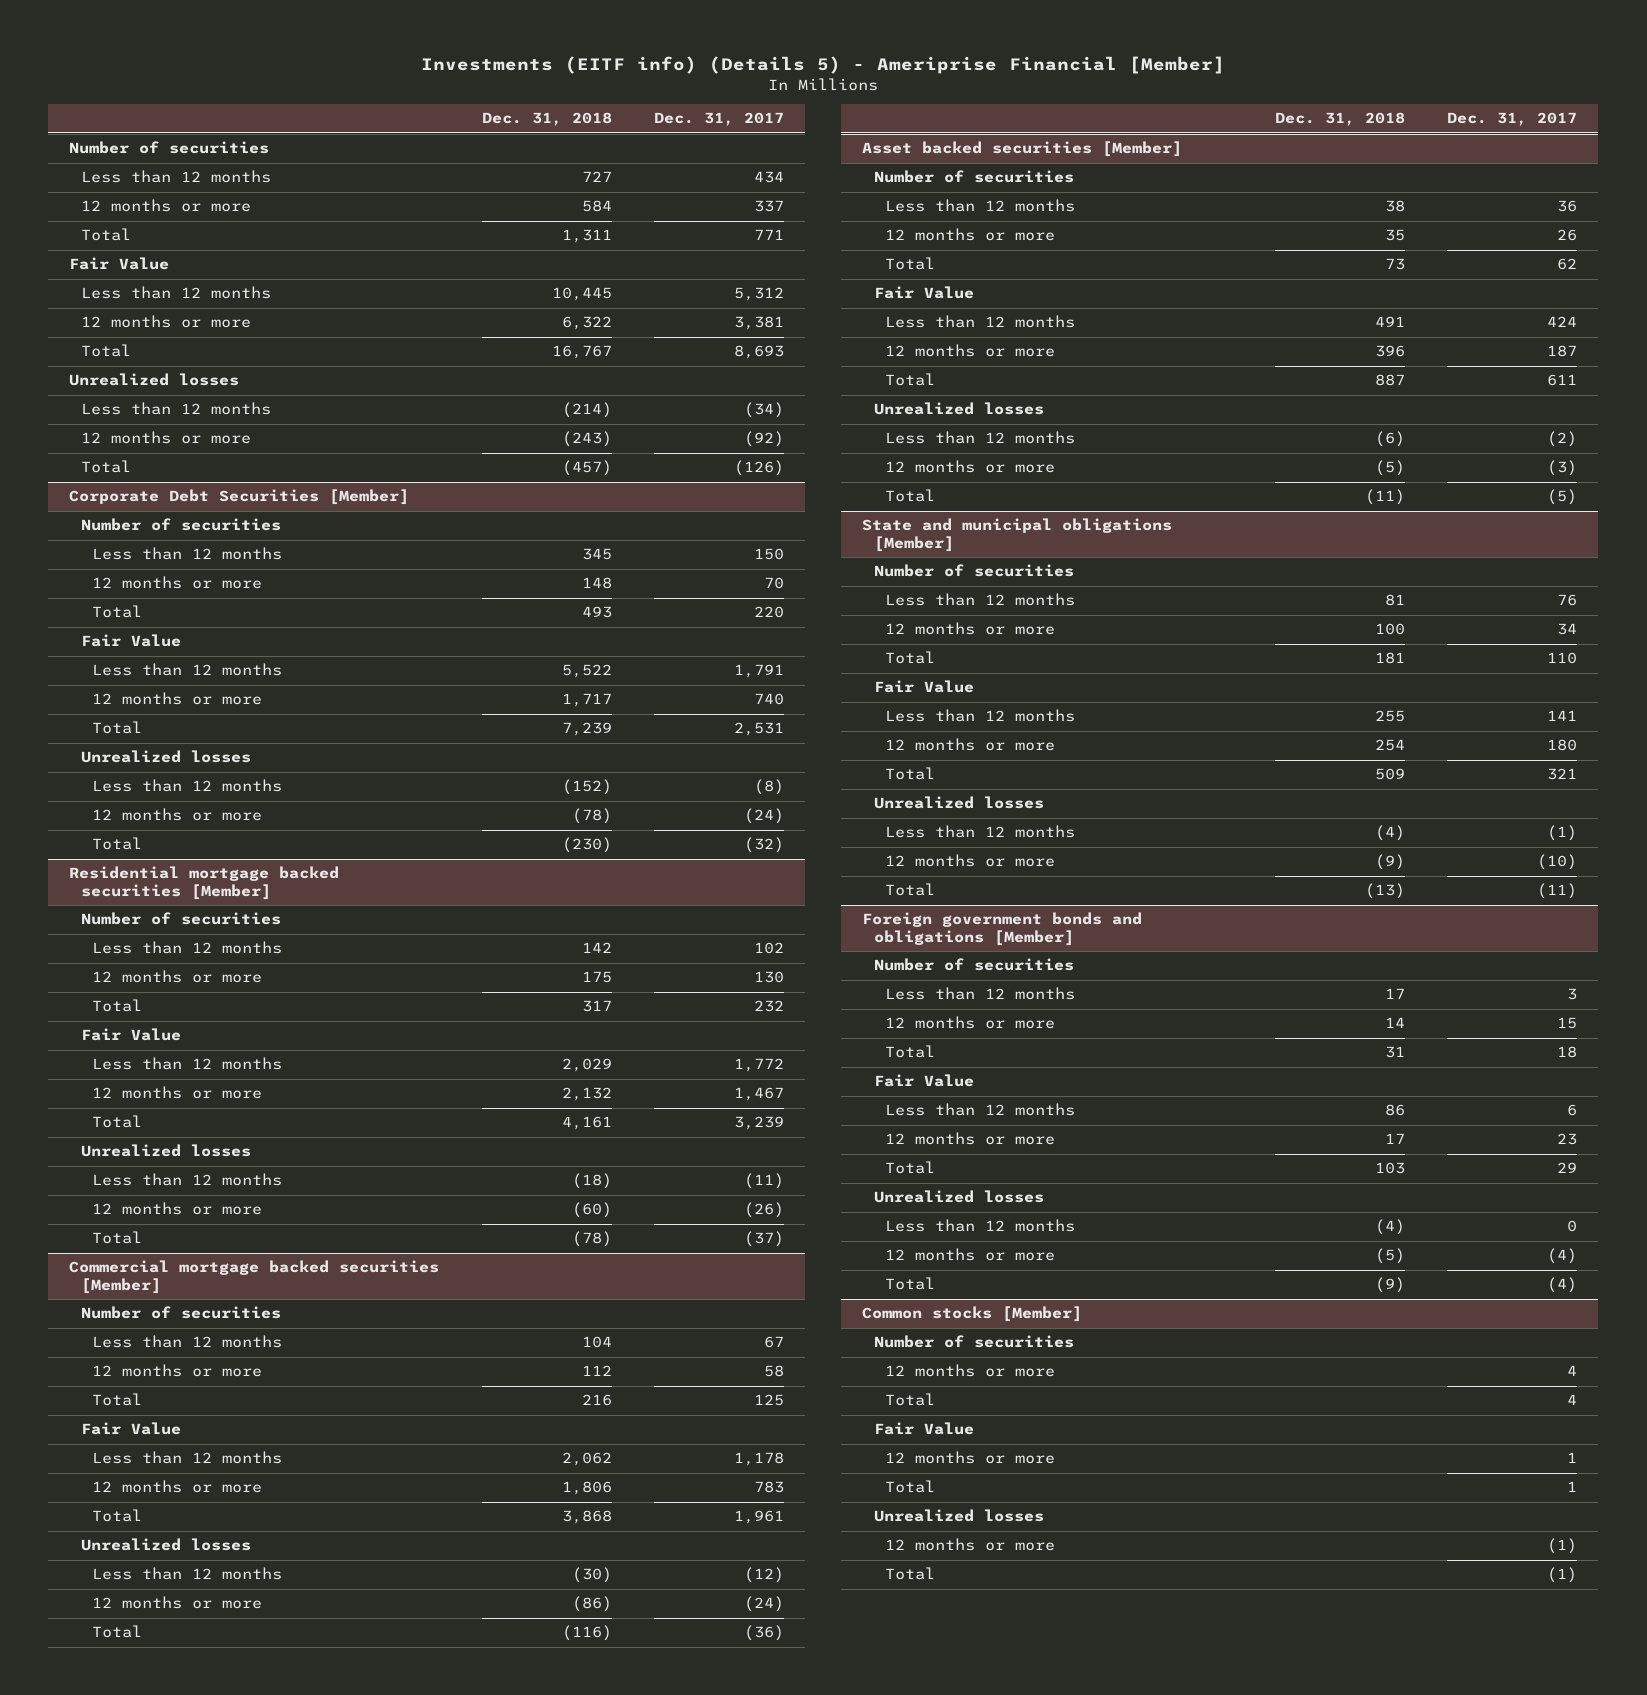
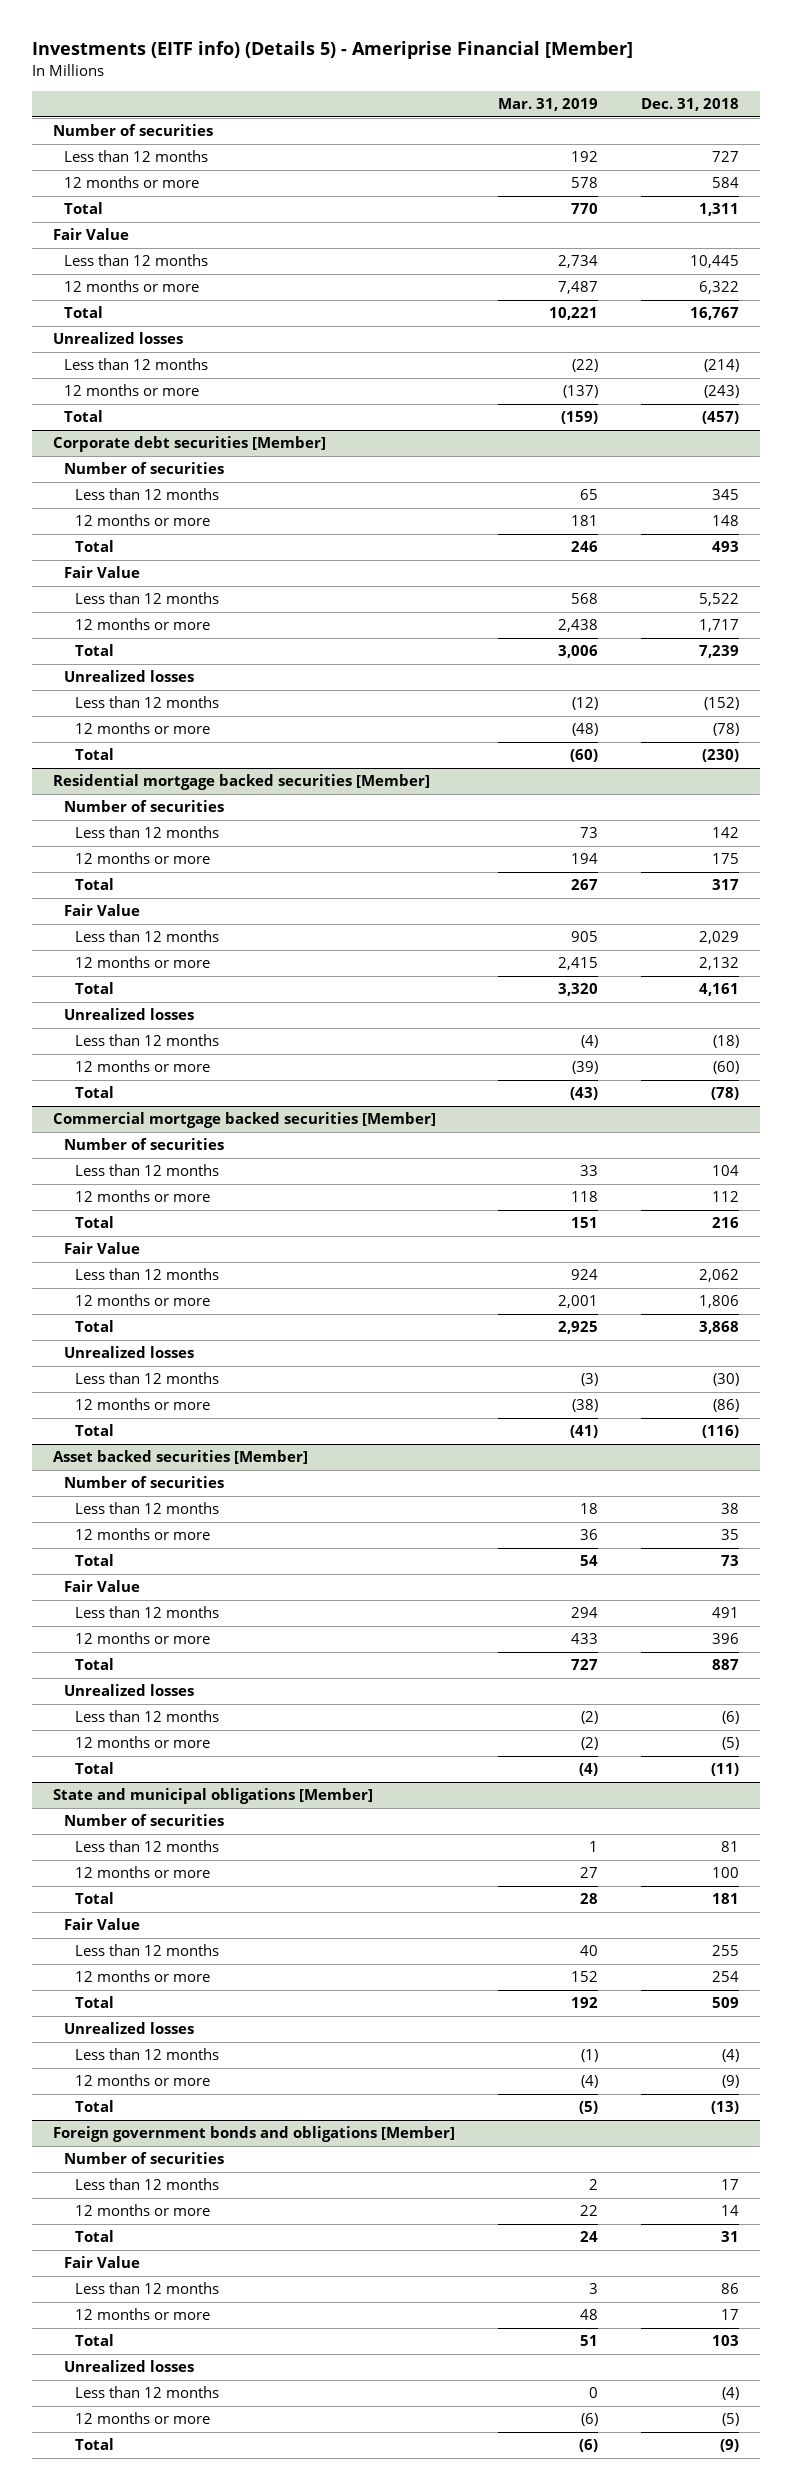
- | Dec. 31, 2018 | Dec. 31, 2017
+ | Mar. 31, 2019 | Dec. 31, 2018
- Corporate Debt Securities [Member]
+ Corporate debt securities [Member]
- Common stocks [Member]
- Number of securities
- 12 months or more | | 4
- Total | | 4
- Fair Value
- 12 months or more | | 1
- Total | | 1
- Unrealized losses
- 12 months or more | | (1)
- Total | | (1)

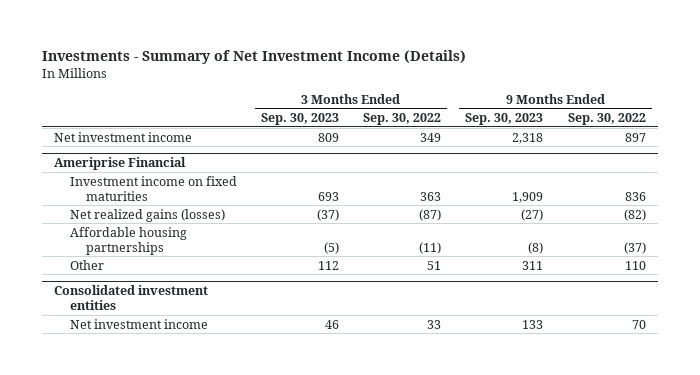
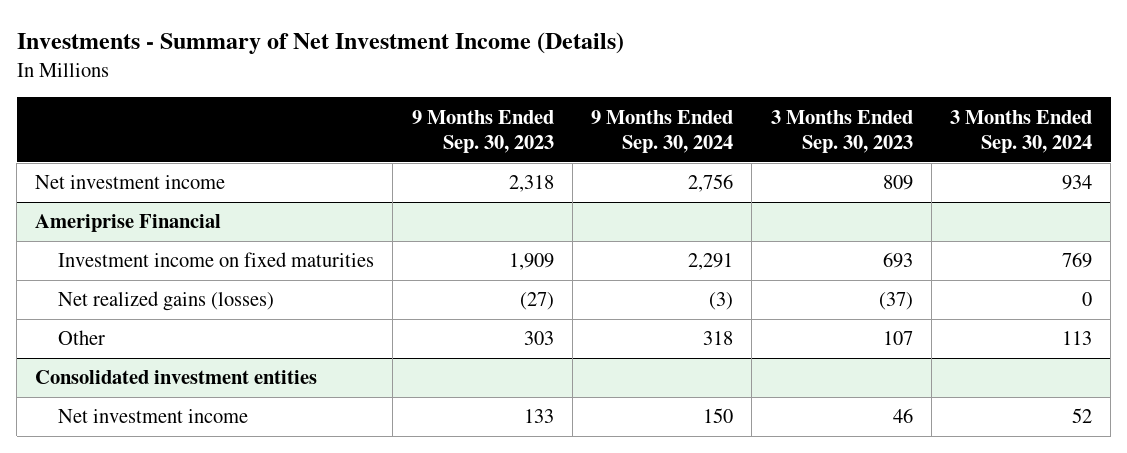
- | 3 Months Ended Sep. 30, 2023 | 3 Months Ended Sep. 30, 2022 | 9 Months Ended Sep. 30, 2023 | 9 Months Ended Sep. 30, 2022
+ | 9 Months Ended Sep. 30, 2023 | 9 Months Ended Sep. 30, 2024 | 3 Months Ended Sep. 30, 2023 | 3 Months Ended Sep. 30, 2024
@ Ameriprise Financial
- Affordable housing partnerships | (5) | (11) | (8) | (37)
- Other | 112 | 51 | 311 | 110
+ Other | 303 | 318 | 107 | 113

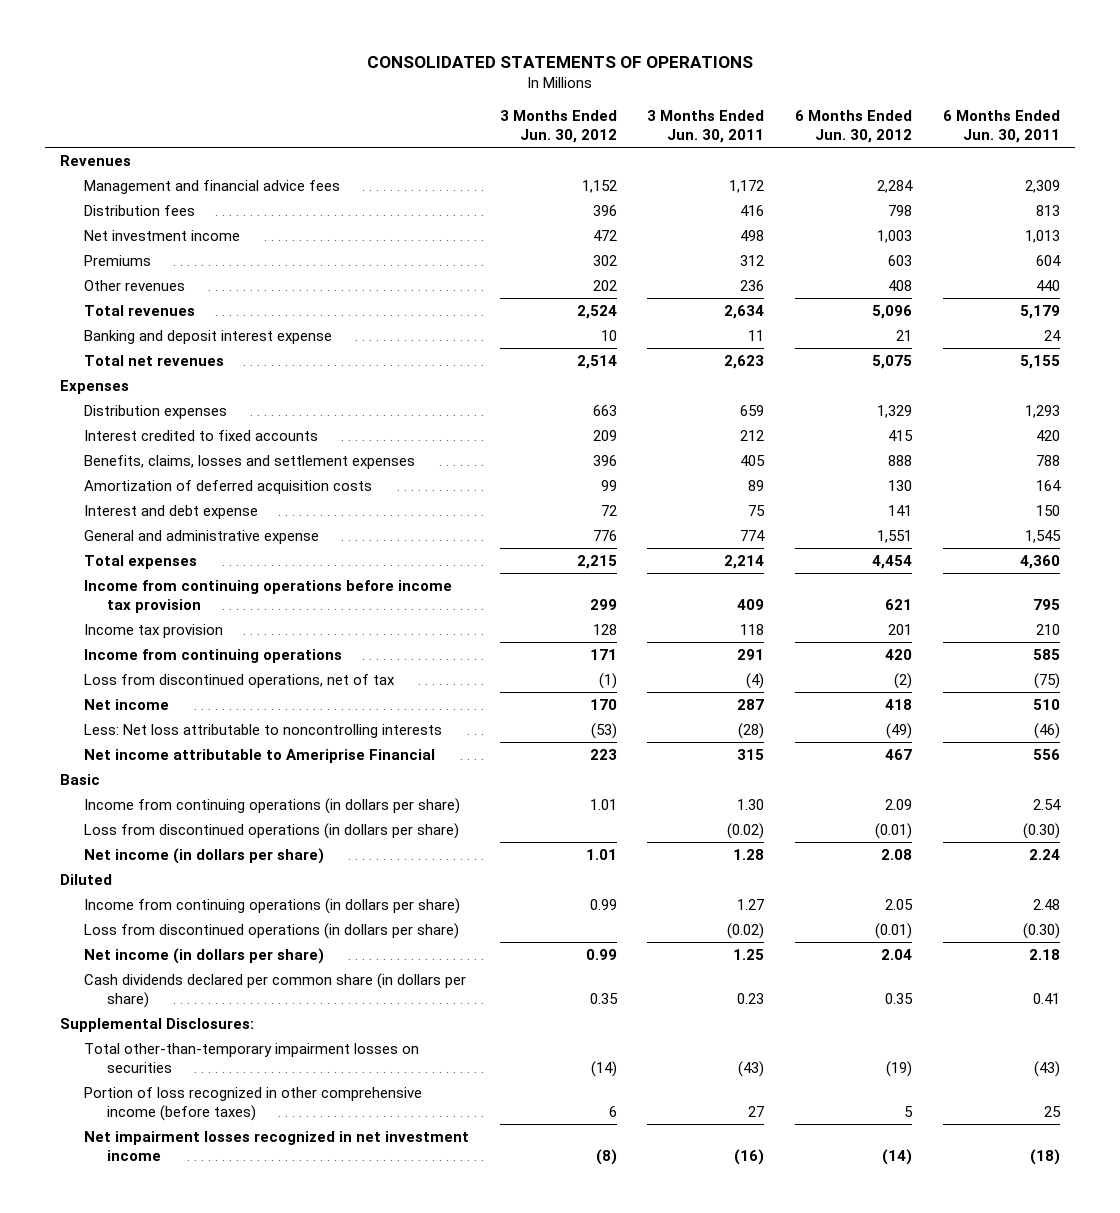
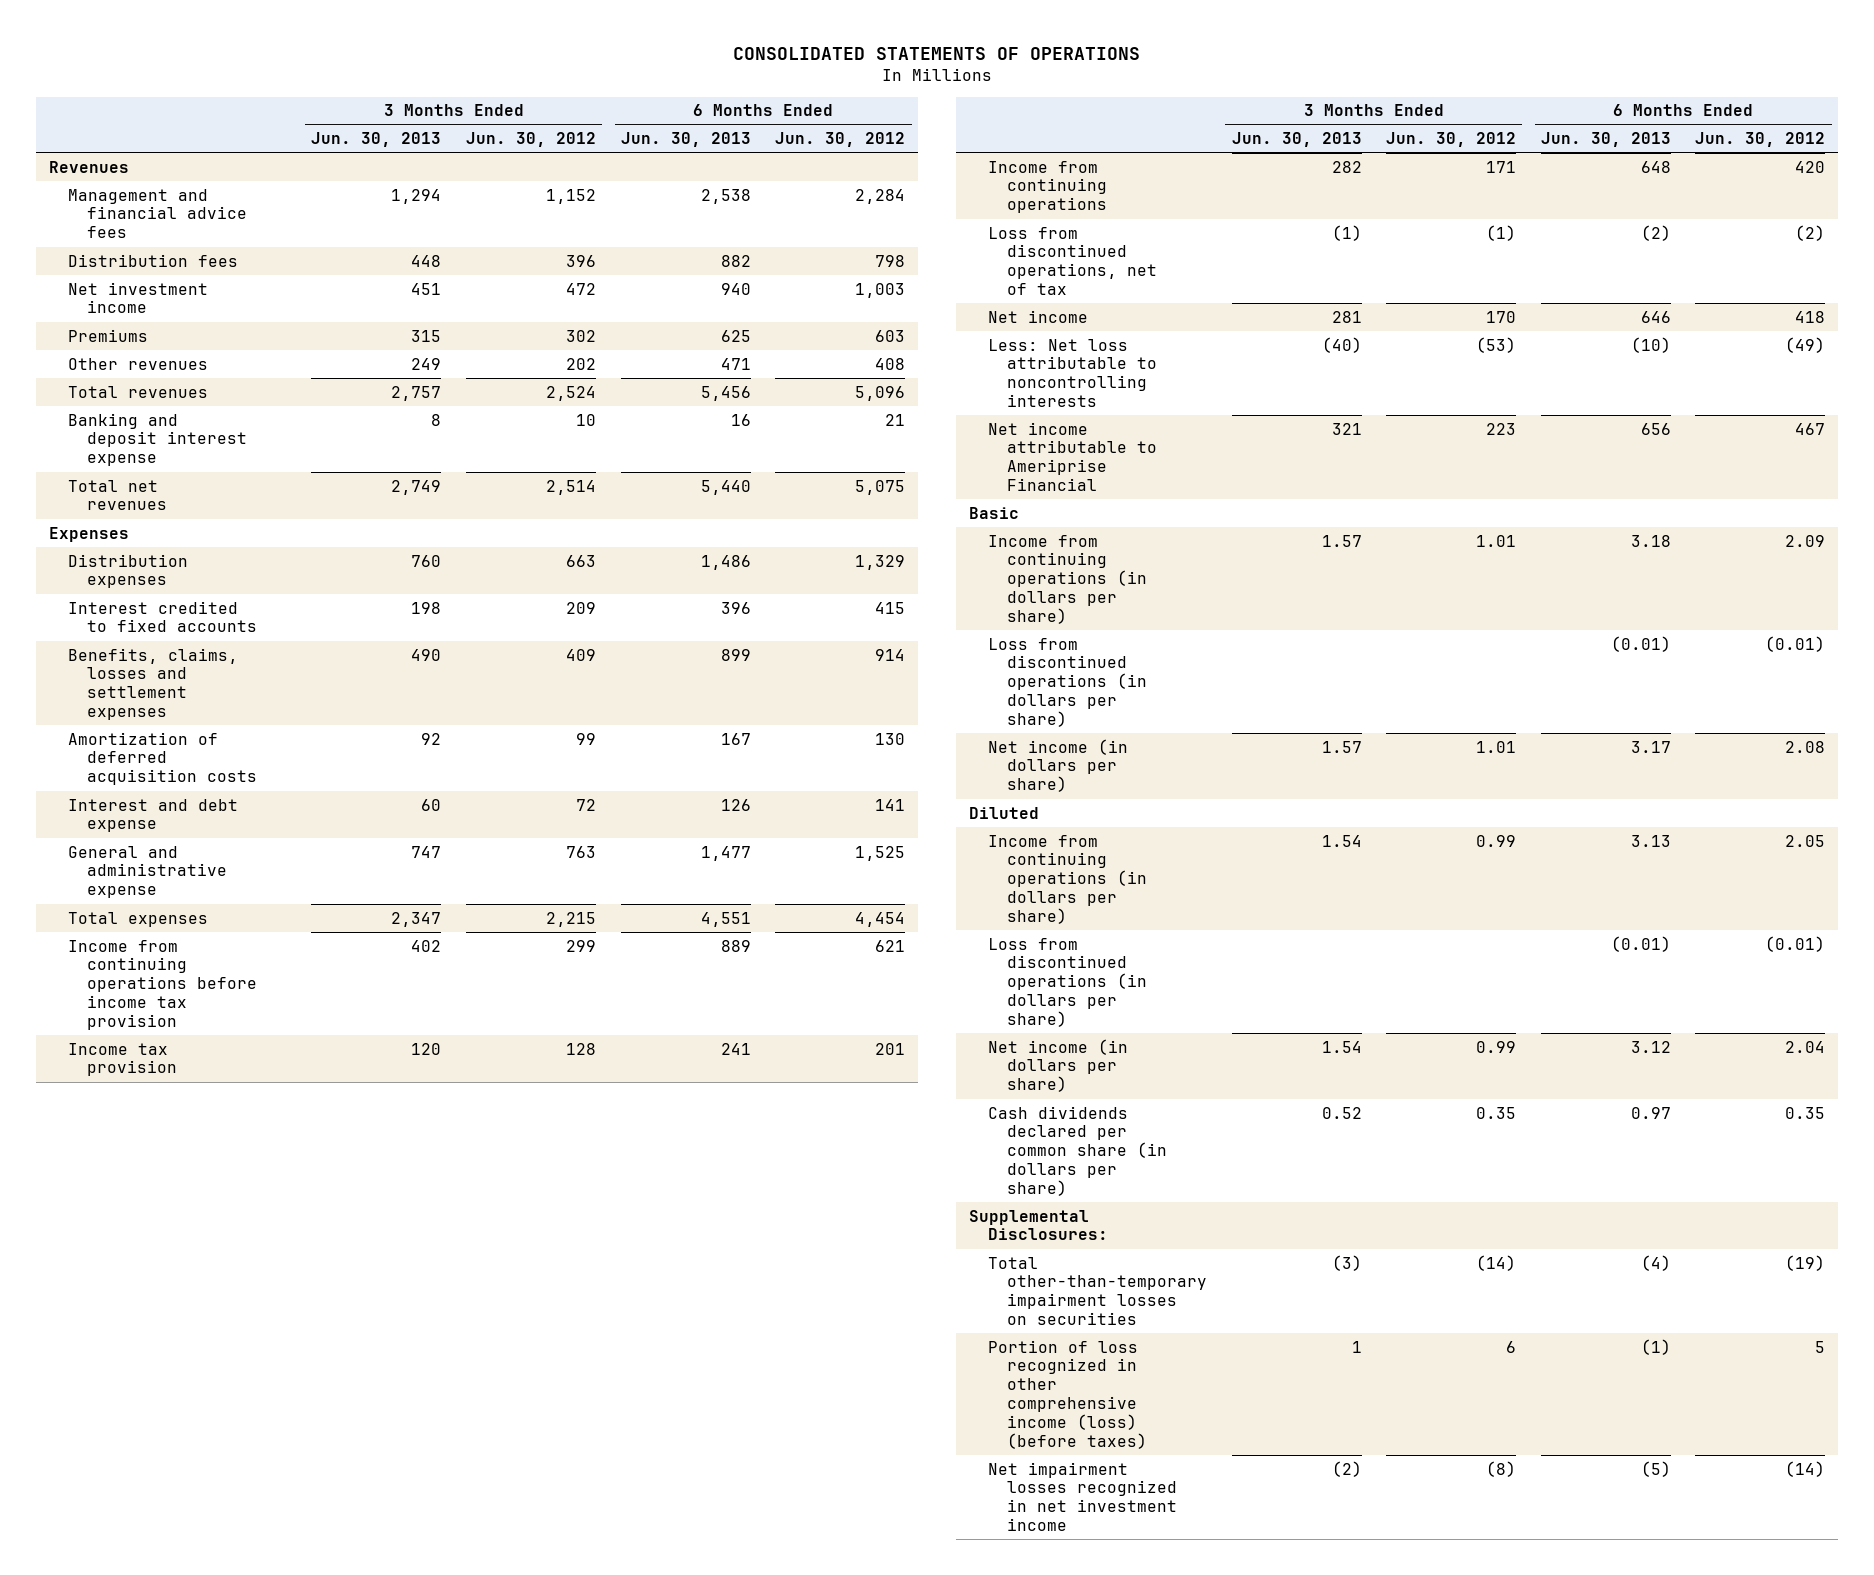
- | 3 Months Ended Jun. 30, 2012 | 3 Months Ended Jun. 30, 2011 | 6 Months Ended Jun. 30, 2012 | 6 Months Ended Jun. 30, 2011
+ | 3 Months Ended Jun. 30, 2013 | 3 Months Ended Jun. 30, 2012 | 6 Months Ended Jun. 30, 2013 | 6 Months Ended Jun. 30, 2012
- Benefits, claims, losses and settlement expenses | 396 | 405 | 888 | 788
+ Benefits, claims, losses and settlement expenses | 490 | 409 | 899 | 914
- General and administrative expense | 776 | 774 | 1,551 | 1,545
+ General and administrative expense | 747 | 763 | 1,477 | 1,525
- Portion of loss recognized in other comprehensive income (before taxes) | 6 | 27 | 5 | 25
+ Portion of loss recognized in other comprehensive income (loss) (before taxes) | 1 | 6 | (1) | 5

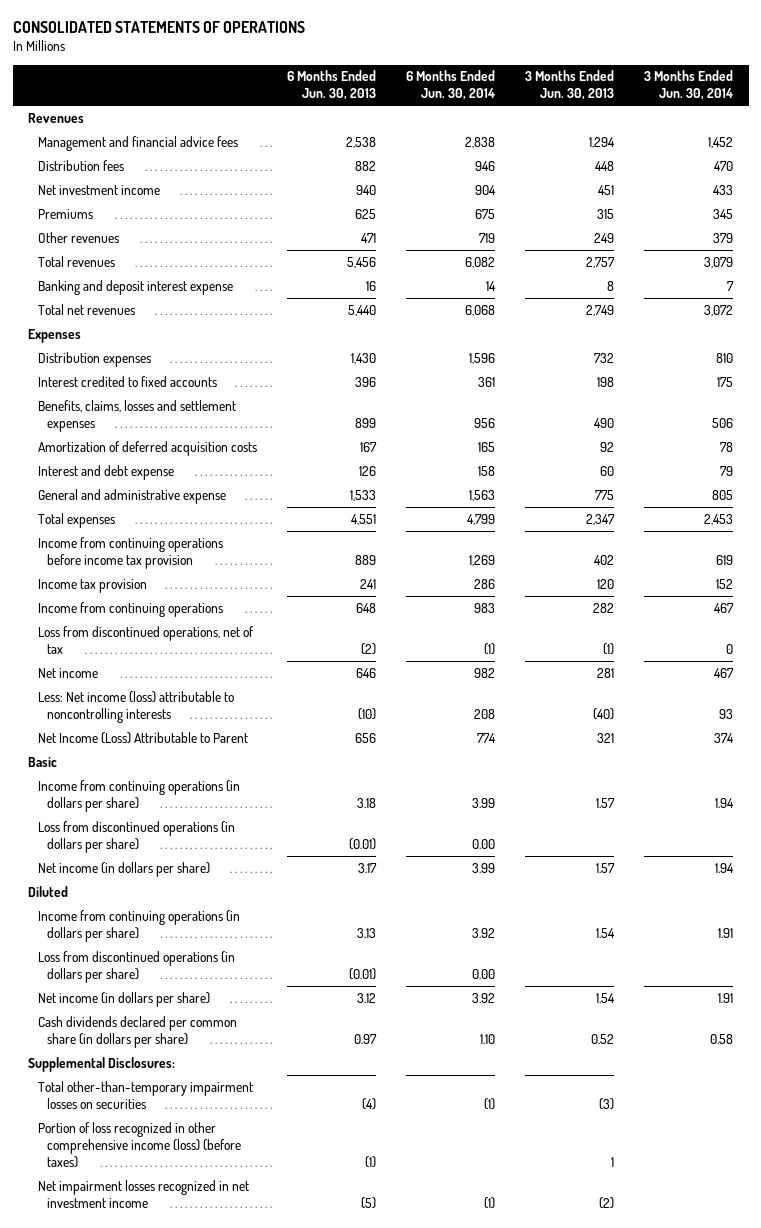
- | 3 Months Ended Jun. 30, 2013 | 3 Months Ended Jun. 30, 2012 | 6 Months Ended Jun. 30, 2013 | 6 Months Ended Jun. 30, 2012
+ | 6 Months Ended Jun. 30, 2013 | 6 Months Ended Jun. 30, 2014 | 3 Months Ended Jun. 30, 2013 | 3 Months Ended Jun. 30, 2014
- Distribution expenses | 760 | 663 | 1,486 | 1,329
+ Distribution expenses | 1,430 | 1,596 | 732 | 810
- General and administrative expense | 747 | 763 | 1,477 | 1,525
+ General and administrative expense | 1,533 | 1,563 | 775 | 805
- Less: Net loss attributable to noncontrolling interests | (40) | (53) | (10) | (49)
- Net income attributable to Ameriprise Financial | 321 | 223 | 656 | 467
+ Less: Net income (loss) attributable to noncontrolling interests | (10) | 208 | (40) | 93
+ Net Income (Loss) Attributable to Parent | 656 | 774 | 321 | 374

